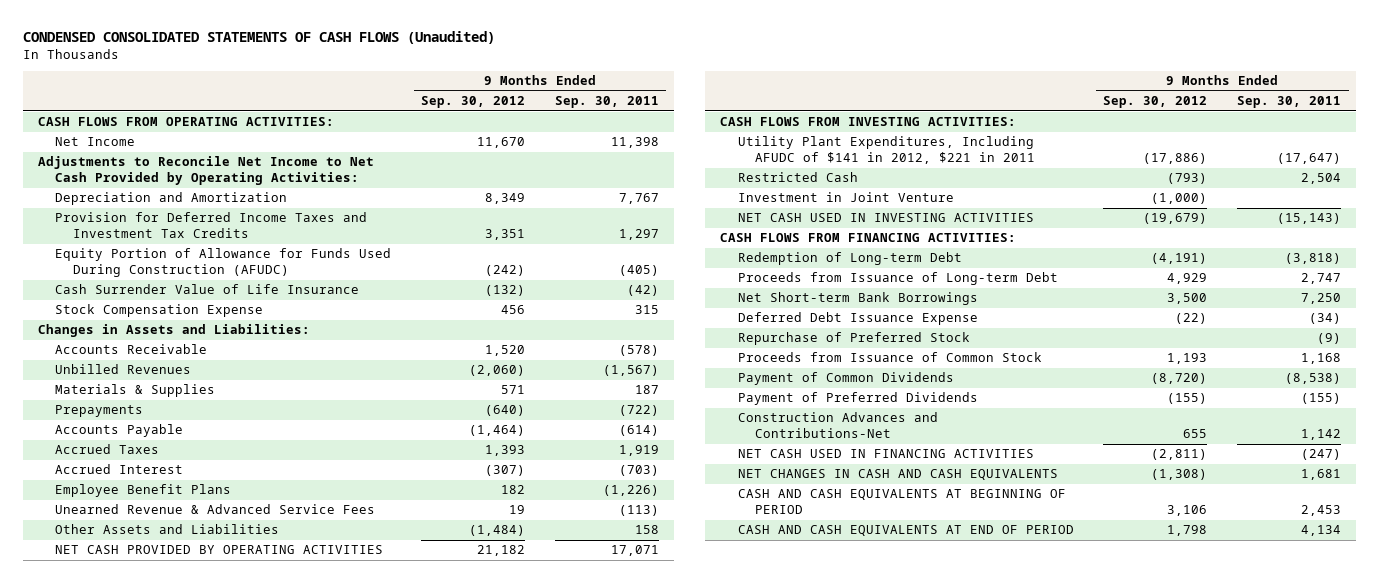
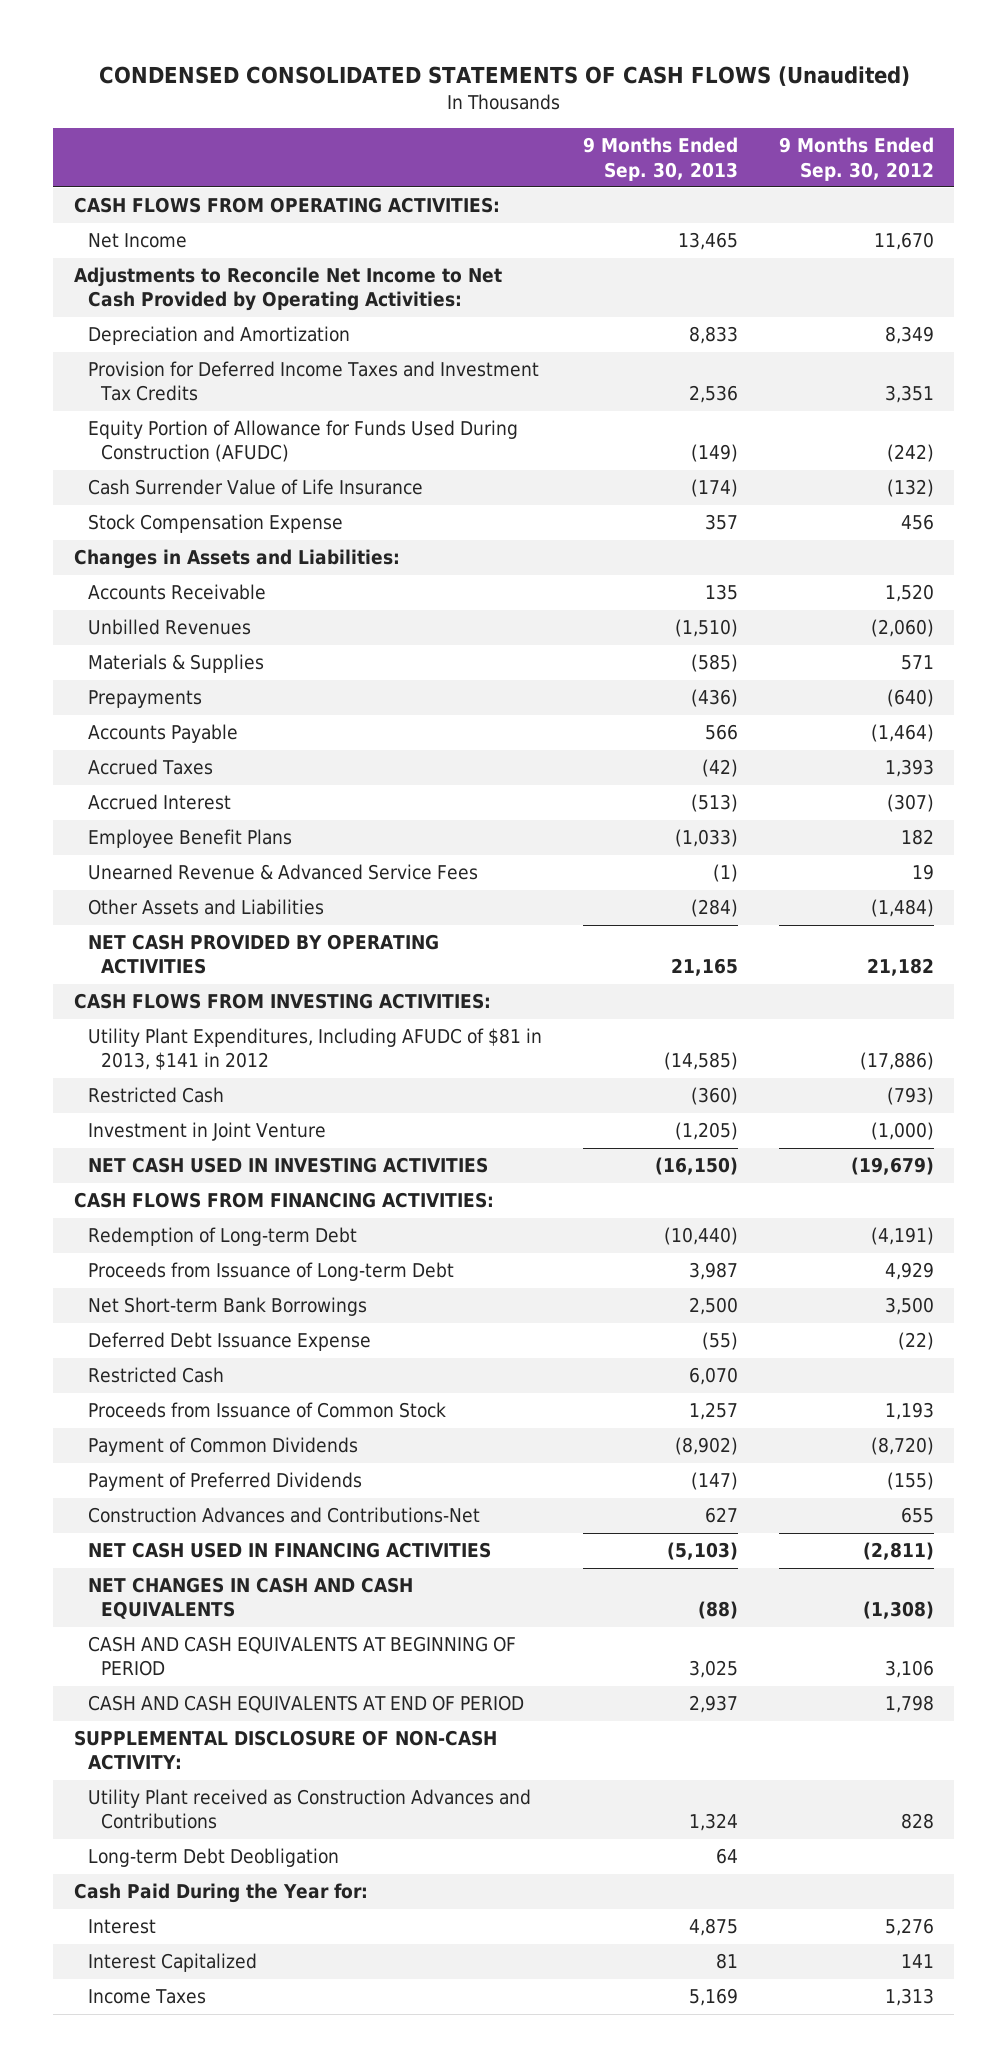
- | 9 Months Ended Sep. 30, 2012 | 9 Months Ended Sep. 30, 2011
+ | 9 Months Ended Sep. 30, 2013 | 9 Months Ended Sep. 30, 2012
- Utility Plant Expenditures, Including AFUDC of $141 in 2012, $221 in 2011 | (17,886) | (17,647)
+ Utility Plant Expenditures, Including AFUDC of $81 in 2013, $141 in 2012 | (14,585) | (17,886)
- Repurchase of Preferred Stock | | (9)
+ Restricted Cash | 6,070 |
+ SUPPLEMENTAL DISCLOSURE OF NON-CASH ACTIVITY:
+ Utility Plant received as Construction Advances and Contributions | 1,324 | 828
+ Long-term Debt Deobligation | 64 |
+ Cash Paid During the Year for:
+ Interest | 4,875 | 5,276
+ Interest Capitalized | 81 | 141
+ Income Taxes | 5,169 | 1,313

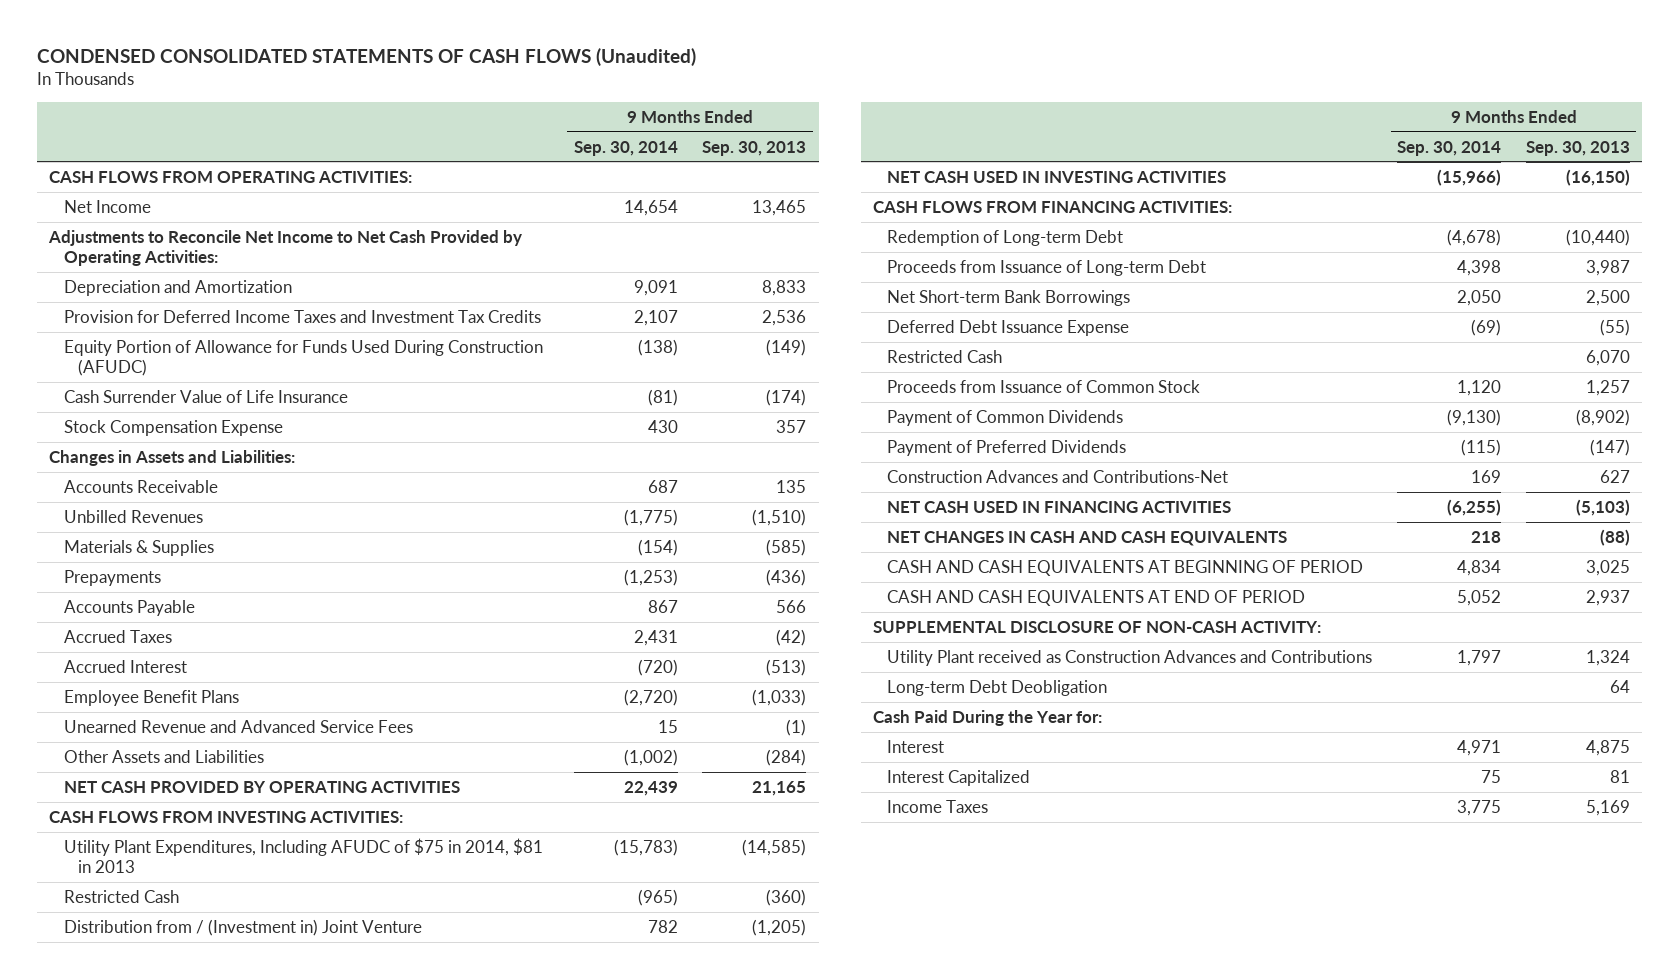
- | 9 Months Ended Sep. 30, 2013 | 9 Months Ended Sep. 30, 2012
+ | 9 Months Ended Sep. 30, 2014 | 9 Months Ended Sep. 30, 2013
- Unearned Revenue & Advanced Service Fees | (1) | 19
+ Unearned Revenue and Advanced Service Fees | 15 | (1)
- Utility Plant Expenditures, Including AFUDC of $81 in 2013, $141 in 2012 | (14,585) | (17,886)
+ Utility Plant Expenditures, Including AFUDC of $75 in 2014, $81 in 2013 | (15,783) | (14,585)
- Investment in Joint Venture | (1,205) | (1,000)
+ Distribution from / (Investment in) Joint Venture | 782 | (1,205)

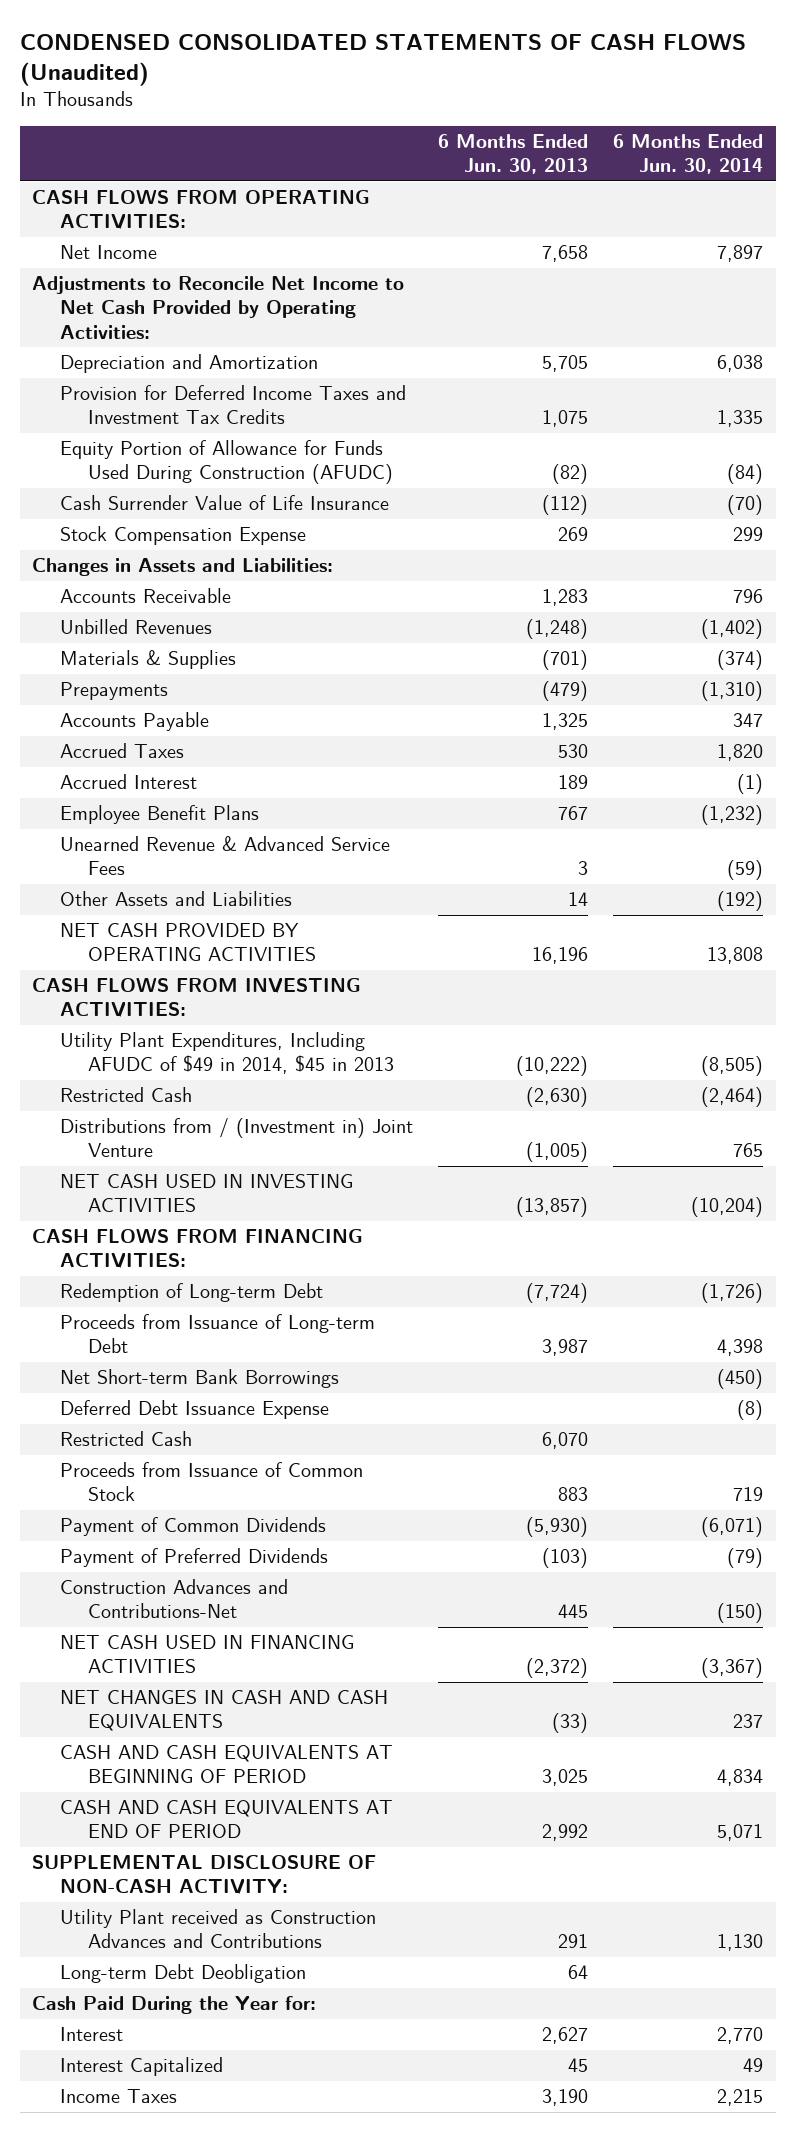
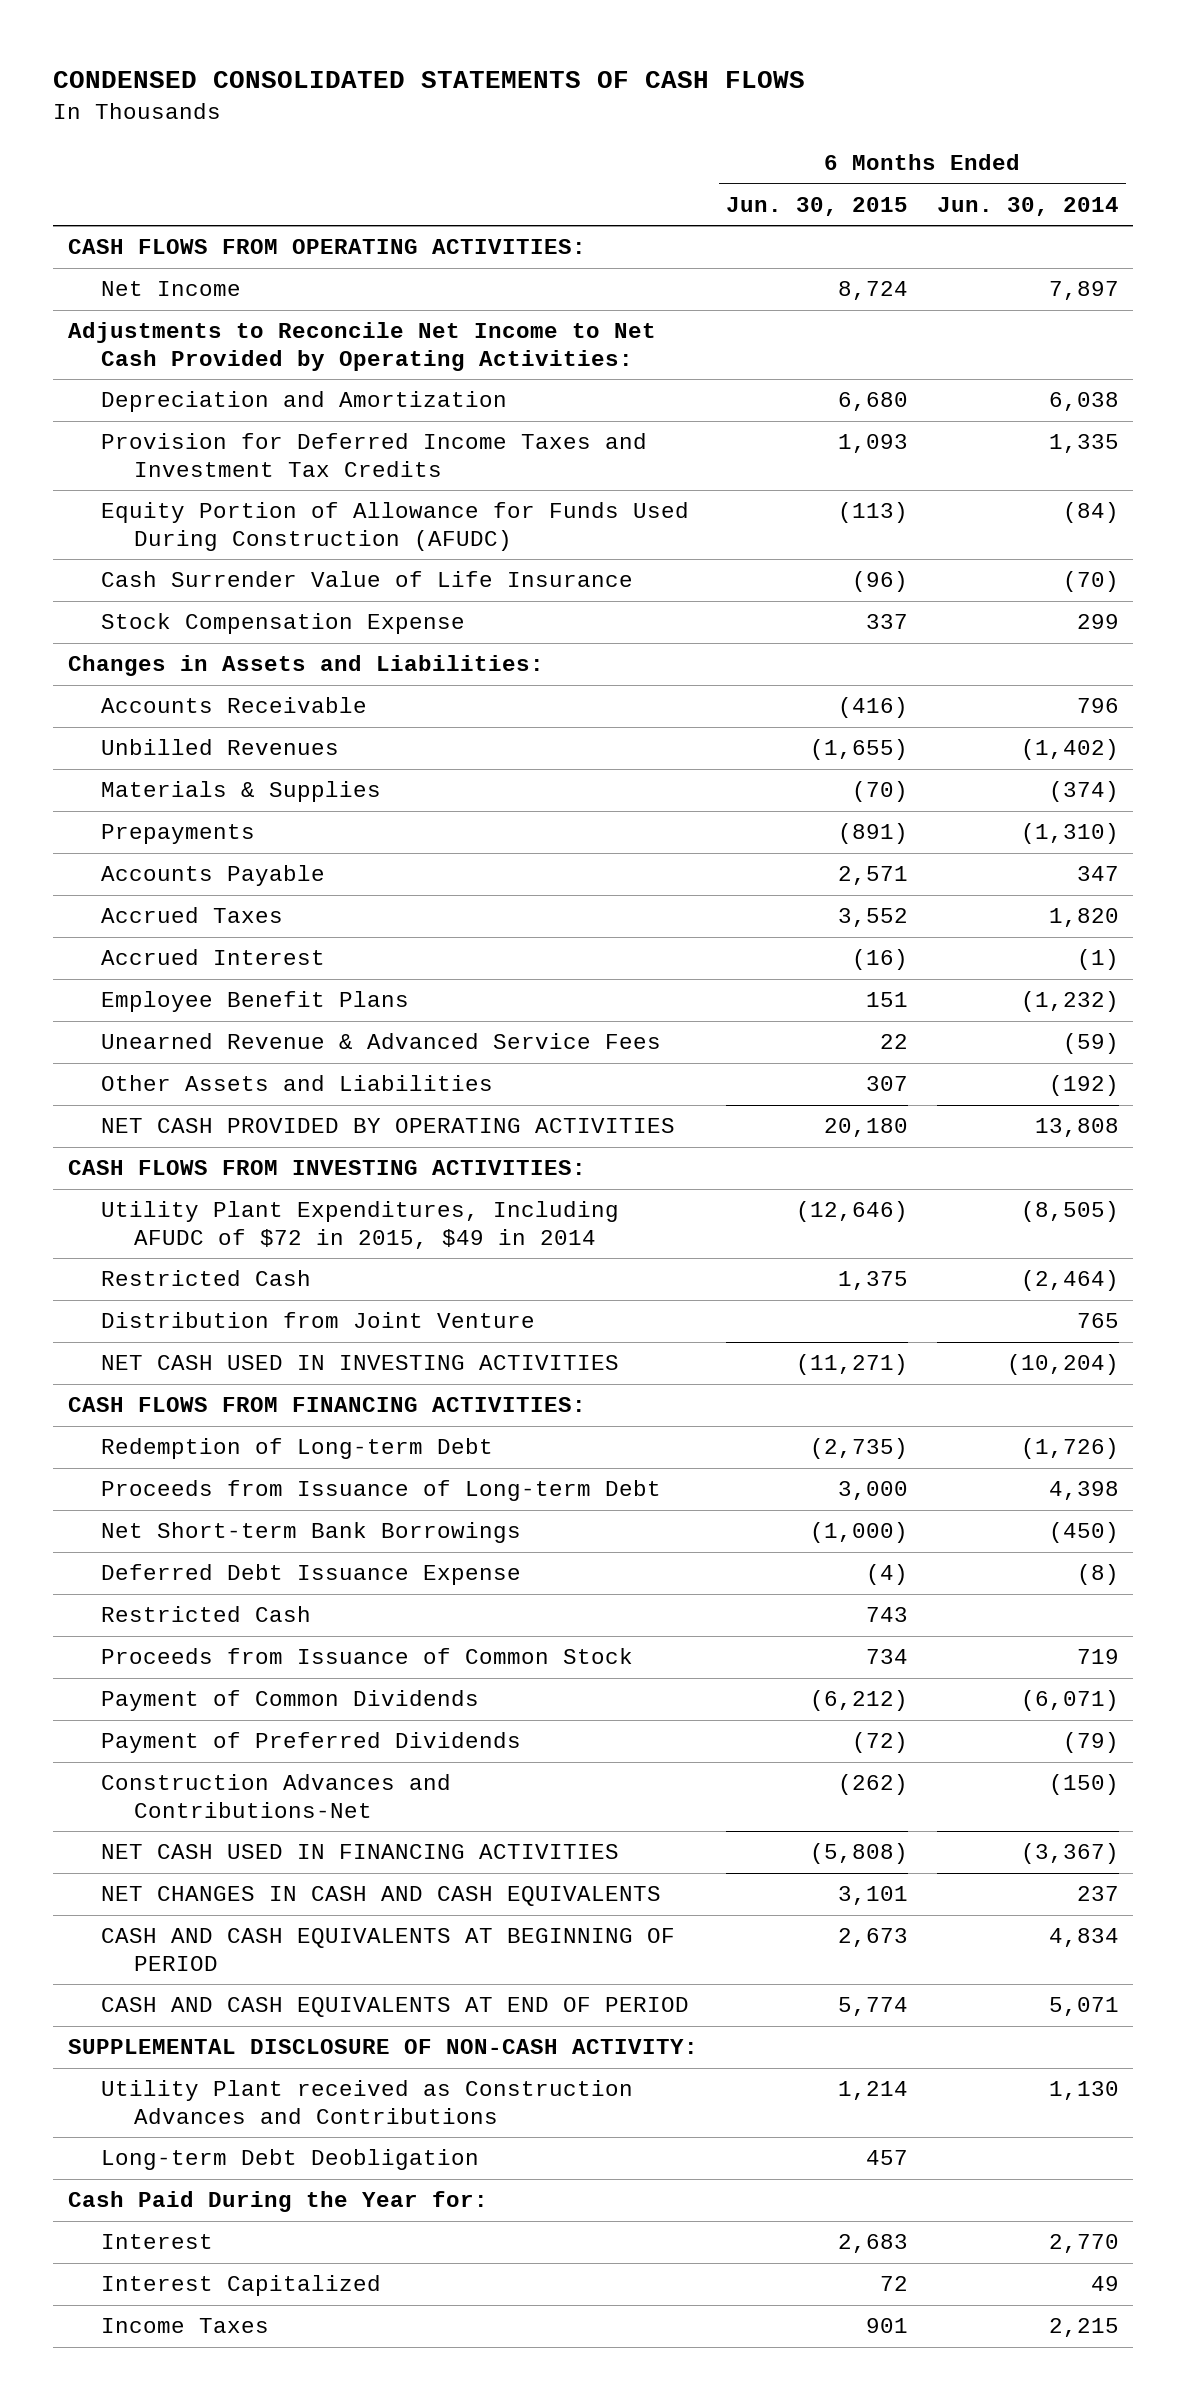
- CONDENSED CONSOLIDATED STATEMENTS OF CASH FLOWS (Unaudited)
+ CONDENSED CONSOLIDATED STATEMENTS OF CASH FLOWS
- | 6 Months Ended Jun. 30, 2013 | 6 Months Ended Jun. 30, 2014
+ | 6 Months Ended Jun. 30, 2015 | 6 Months Ended Jun. 30, 2014
- Utility Plant Expenditures, Including AFUDC of $49 in 2014, $45 in 2013 | (10,222) | (8,505)
+ Utility Plant Expenditures, Including AFUDC of $72 in 2015, $49 in 2014 | (12,646) | (8,505)
- Distributions from / (Investment in) Joint Venture | (1,005) | 765
+ Distribution from Joint Venture | | 765

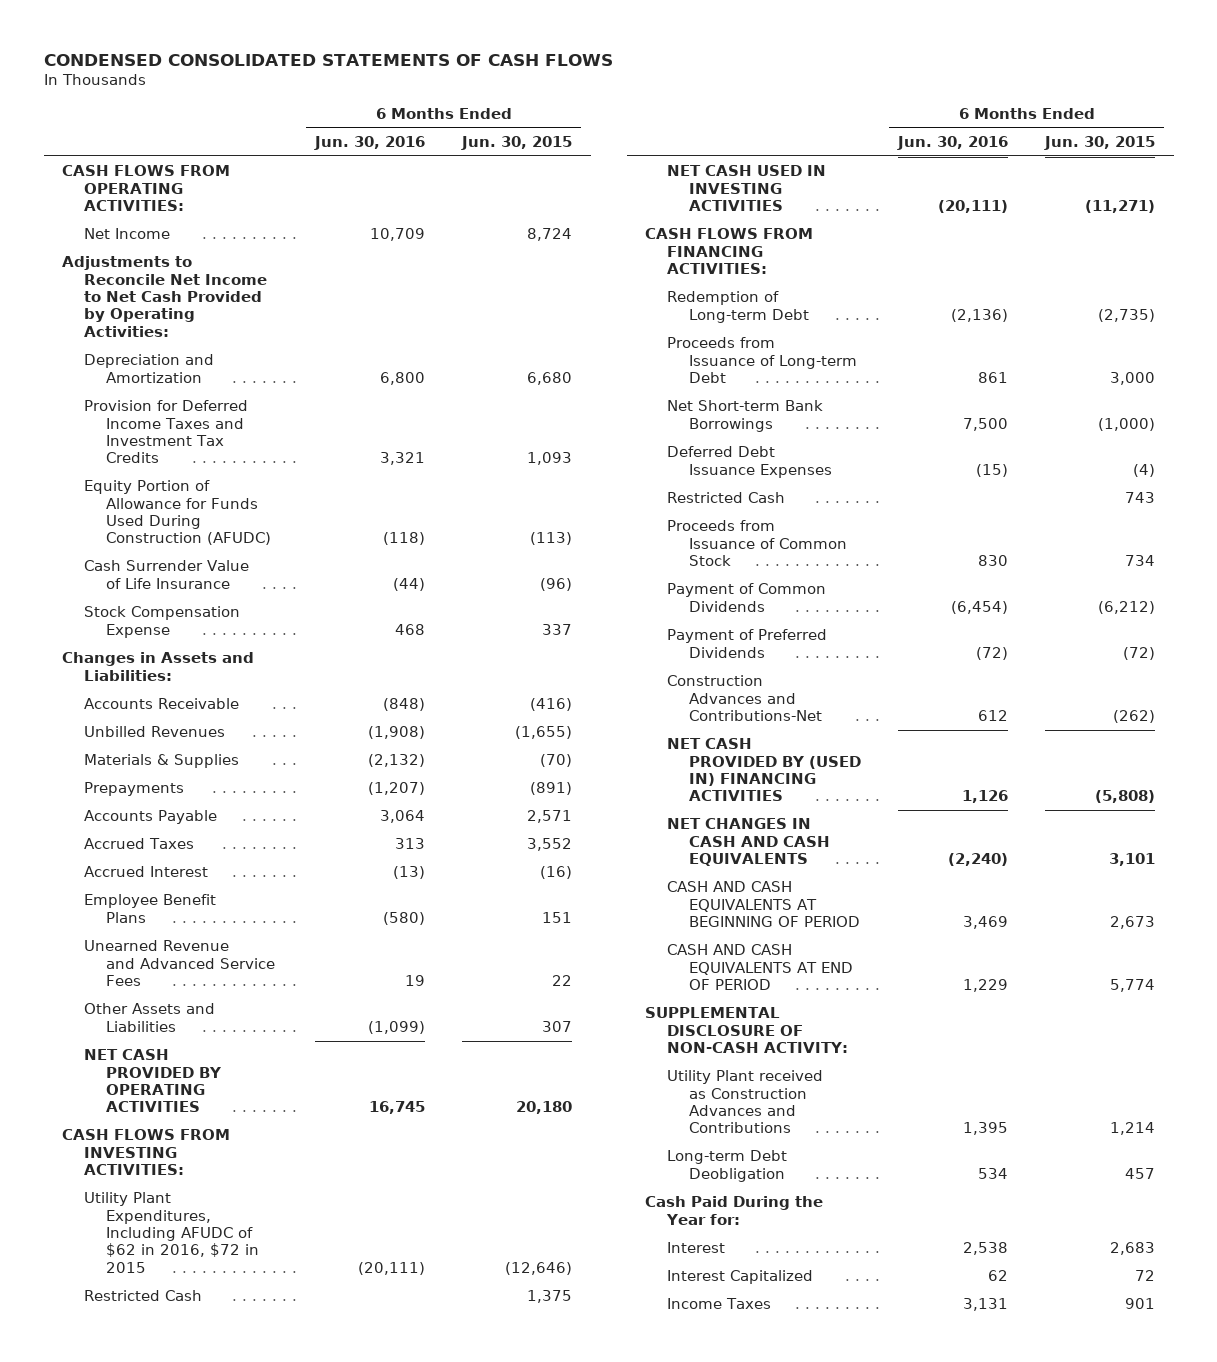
- | 6 Months Ended Jun. 30, 2015 | 6 Months Ended Jun. 30, 2014
+ | 6 Months Ended Jun. 30, 2016 | 6 Months Ended Jun. 30, 2015
- Unearned Revenue & Advanced Service Fees | 22 | (59)
+ Unearned Revenue and Advanced Service Fees | 19 | 22
- Utility Plant Expenditures, Including AFUDC of $72 in 2015, $49 in 2014 | (12,646) | (8,505)
+ Utility Plant Expenditures, Including AFUDC of $62 in 2016, $72 in 2015 | (20,111) | (12,646)
- Distribution from Joint Venture | | 765
- Deferred Debt Issuance Expense | (4) | (8)
+ Deferred Debt Issuance Expenses | (15) | (4)
- NET CASH USED IN FINANCING ACTIVITIES | (5,808) | (3,367)
+ NET CASH PROVIDED BY (USED IN) FINANCING ACTIVITIES | 1,126 | (5,808)

